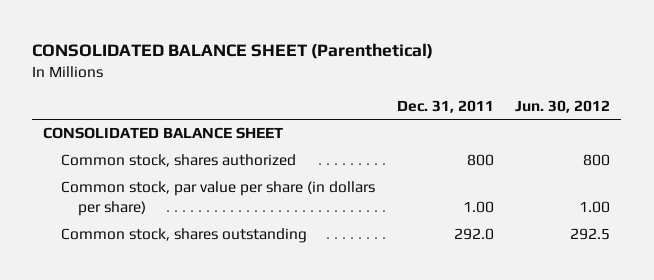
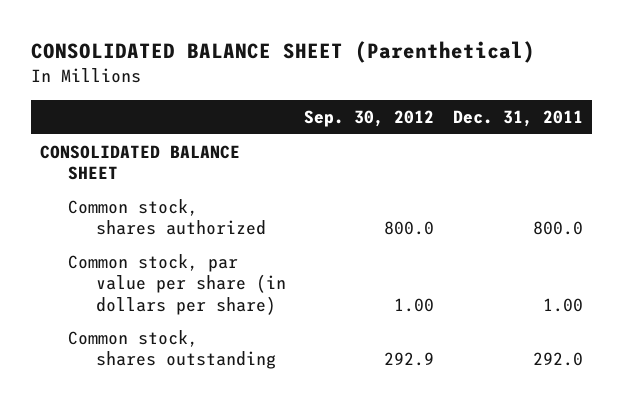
- | Dec. 31, 2011 | Jun. 30, 2012
+ | Sep. 30, 2012 | Dec. 31, 2011
- Common stock, shares authorized | 800 | 800
+ Common stock, shares authorized | 800.0 | 800.0

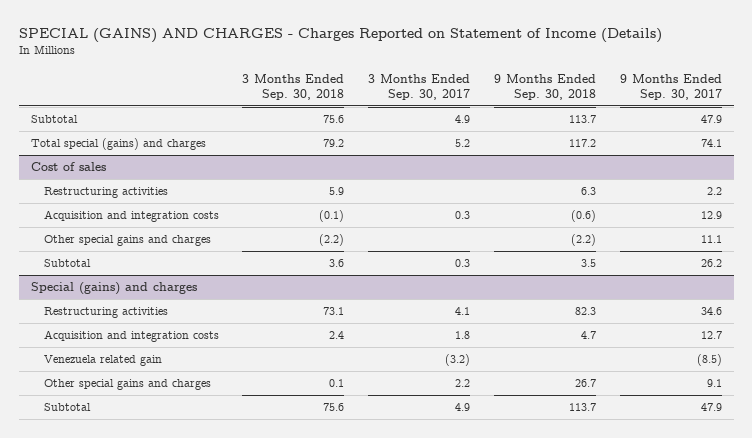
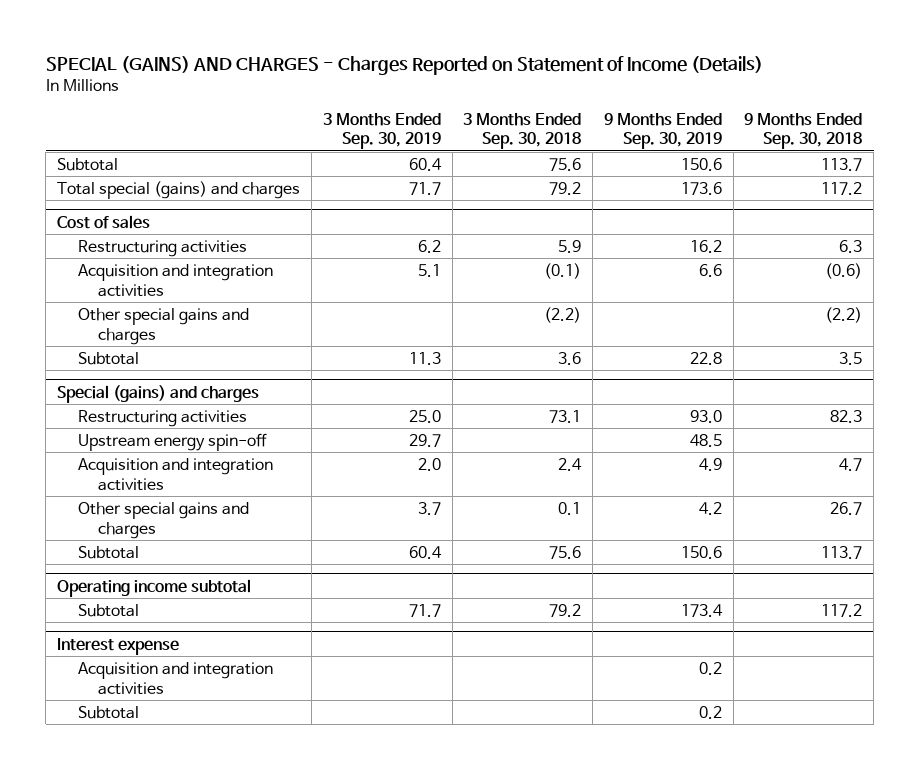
- | 3 Months Ended Sep. 30, 2018 | 3 Months Ended Sep. 30, 2017 | 9 Months Ended Sep. 30, 2018 | 9 Months Ended Sep. 30, 2017
+ | 3 Months Ended Sep. 30, 2019 | 3 Months Ended Sep. 30, 2018 | 9 Months Ended Sep. 30, 2019 | 9 Months Ended Sep. 30, 2018
@ Cost of sales
- Acquisition and integration costs | (0.1) | 0.3 | (0.6) | 12.9
+ Acquisition and integration activities | 5.1 | (0.1) | 6.6 | (0.6)
@ Special (gains) and charges
- Acquisition and integration costs | 2.4 | 1.8 | 4.7 | 12.7
- Venezuela related gain | | (3.2) | | (8.5)
+ Upstream energy spin-off | 29.7 | | 48.5 |
+ Acquisition and integration activities | 2.0 | 2.4 | 4.9 | 4.7
+ Operating income subtotal
+ Subtotal | 71.7 | 79.2 | 173.4 | 117.2
+ Interest expense
+ Acquisition and integration activities | | | 0.2 |
+ Subtotal | | | 0.2 |

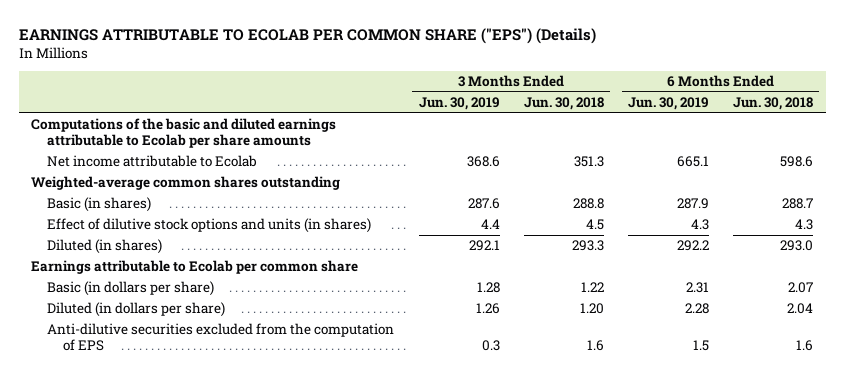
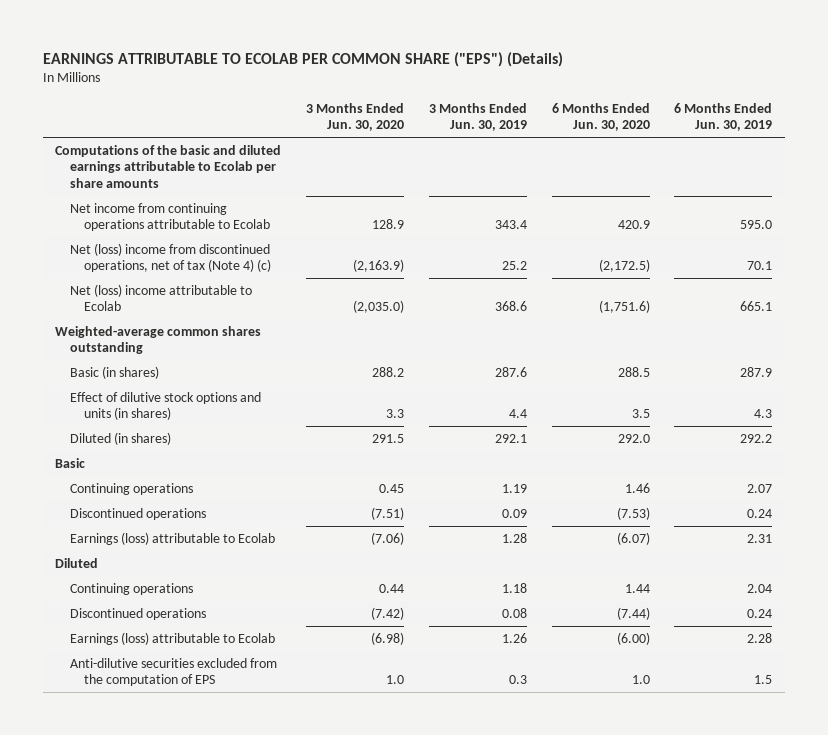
- | 3 Months Ended Jun. 30, 2019 | 3 Months Ended Jun. 30, 2018 | 6 Months Ended Jun. 30, 2019 | 6 Months Ended Jun. 30, 2018
+ | 3 Months Ended Jun. 30, 2020 | 3 Months Ended Jun. 30, 2019 | 6 Months Ended Jun. 30, 2020 | 6 Months Ended Jun. 30, 2019
- Net income attributable to Ecolab | 368.6 | 351.3 | 665.1 | 598.6
+ Net income from continuing operations attributable to Ecolab | 128.9 | 343.4 | 420.9 | 595.0
+ Net (loss) income from discontinued operations, net of tax (Note 4) (c) | (2,163.9) | 25.2 | (2,172.5) | 70.1
+ Net (loss) income attributable to Ecolab | (2,035.0) | 368.6 | (1,751.6) | 665.1
- Earnings attributable to Ecolab per common share
- Basic (in dollars per share) | 1.28 | 1.22 | 2.31 | 2.07
- Diluted (in dollars per share) | 1.26 | 1.20 | 2.28 | 2.04
+ Basic
+ Continuing operations | 0.45 | 1.19 | 1.46 | 2.07
+ Discontinued operations | (7.51) | 0.09 | (7.53) | 0.24
+ Earnings (loss) attributable to Ecolab | (7.06) | 1.28 | (6.07) | 2.31
+ Diluted
+ Continuing operations | 0.44 | 1.18 | 1.44 | 2.04
+ Discontinued operations | (7.42) | 0.08 | (7.44) | 0.24
+ Earnings (loss) attributable to Ecolab | (6.98) | 1.26 | (6.00) | 2.28

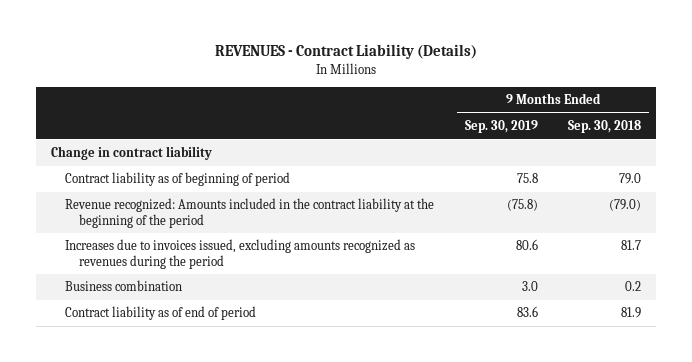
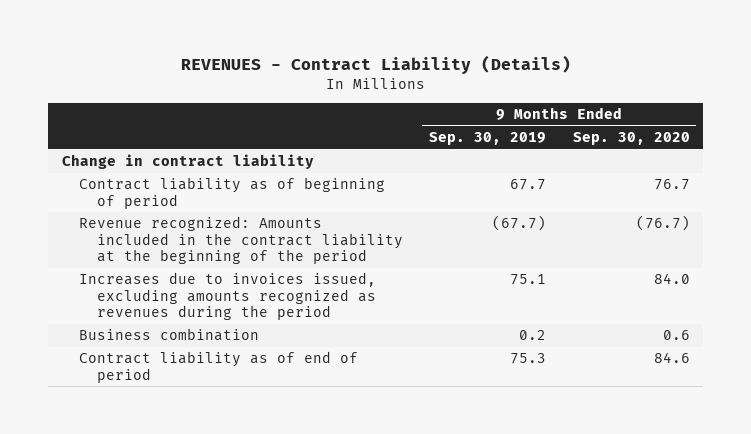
- | 9 Months Ended Sep. 30, 2019 | 9 Months Ended Sep. 30, 2018
+ | 9 Months Ended Sep. 30, 2019 | 9 Months Ended Sep. 30, 2020
- Contract liability as of beginning of period | 75.8 | 79.0
- Revenue recognized: Amounts included in the contract liability at the beginning of the period | (75.8) | (79.0)
- Increases due to invoices issued, excluding amounts recognized as revenues during the period | 80.6 | 81.7
- Business combination | 3.0 | 0.2
- Contract liability as of end of period | 83.6 | 81.9
+ Contract liability as of beginning of period | 67.7 | 76.7
+ Revenue recognized: Amounts included in the contract liability at the beginning of the period | (67.7) | (76.7)
+ Increases due to invoices issued, excluding amounts recognized as revenues during the period | 75.1 | 84.0
+ Business combination | 0.2 | 0.6
+ Contract liability as of end of period | 75.3 | 84.6

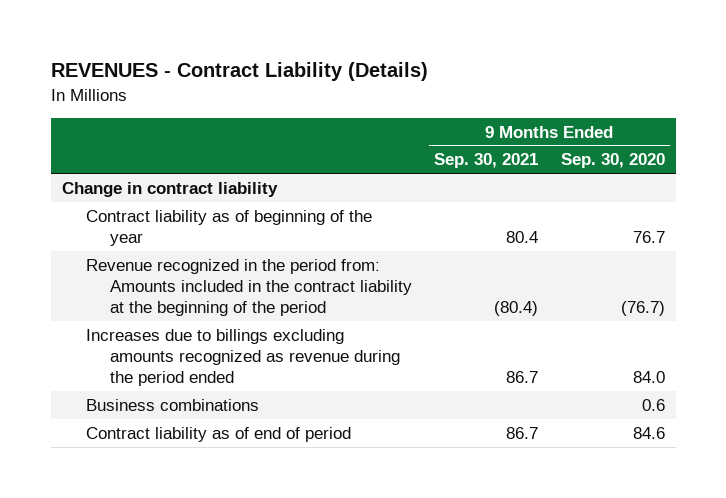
- | 9 Months Ended Sep. 30, 2019 | 9 Months Ended Sep. 30, 2020
+ | 9 Months Ended Sep. 30, 2021 | 9 Months Ended Sep. 30, 2020
- Contract liability as of beginning of period | 67.7 | 76.7
- Revenue recognized: Amounts included in the contract liability at the beginning of the period | (67.7) | (76.7)
- Increases due to invoices issued, excluding amounts recognized as revenues during the period | 75.1 | 84.0
- Business combination | 0.2 | 0.6
+ Contract liability as of beginning of the year | 80.4 | 76.7
+ Revenue recognized in the period from: Amounts included in the contract liability at the beginning of the period | (80.4) | (76.7)
+ Increases due to billings excluding amounts recognized as revenue during the period ended | 86.7 | 84.0
+ Business combinations | | 0.6

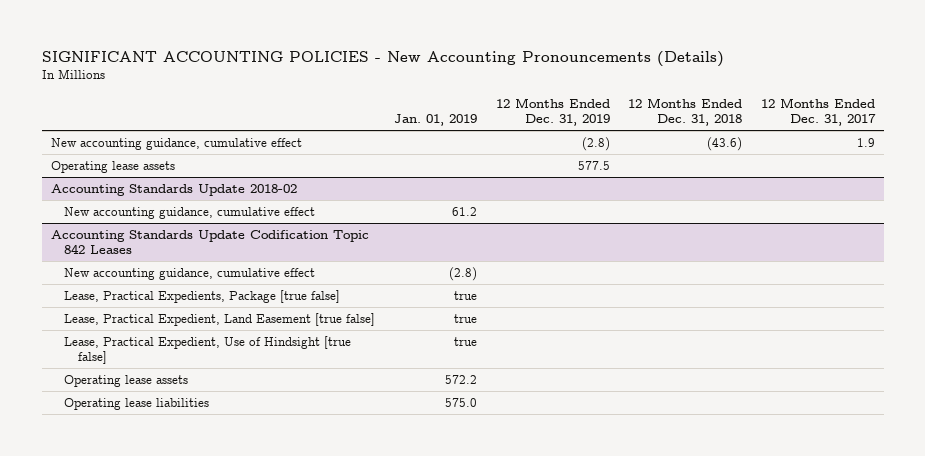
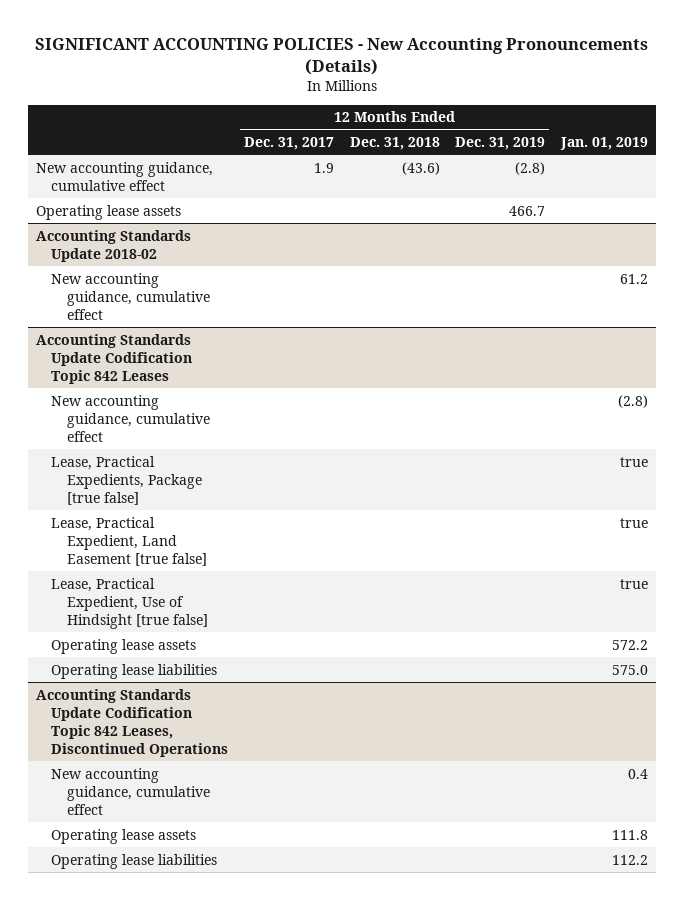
- | Jan. 01, 2019 | 12 Months Ended Dec. 31, 2019 | 12 Months Ended Dec. 31, 2018 | 12 Months Ended Dec. 31, 2017
+ | 12 Months Ended Dec. 31, 2017 | 12 Months Ended Dec. 31, 2018 | 12 Months Ended Dec. 31, 2019 | Jan. 01, 2019
- Operating lease assets | | 577.5 | |
+ Operating lease assets | | | 466.7 |
+ Accounting Standards Update Codification Topic 842 Leases, Discontinued Operations
+ New accounting guidance, cumulative effect | | | | 0.4
+ Operating lease assets | | | | 111.8
+ Operating lease liabilities | | | | 112.2

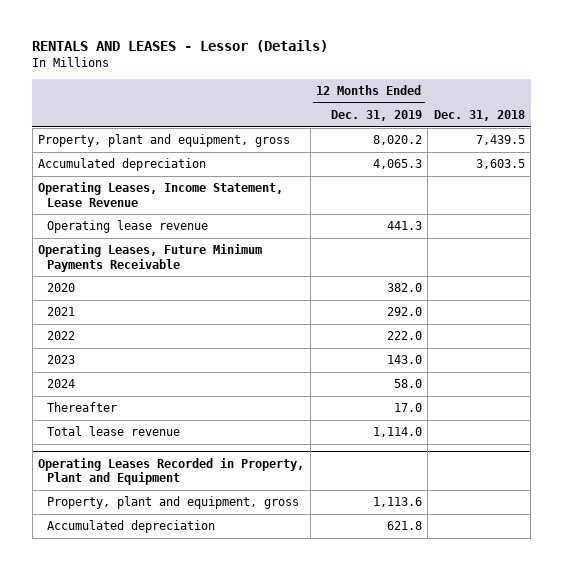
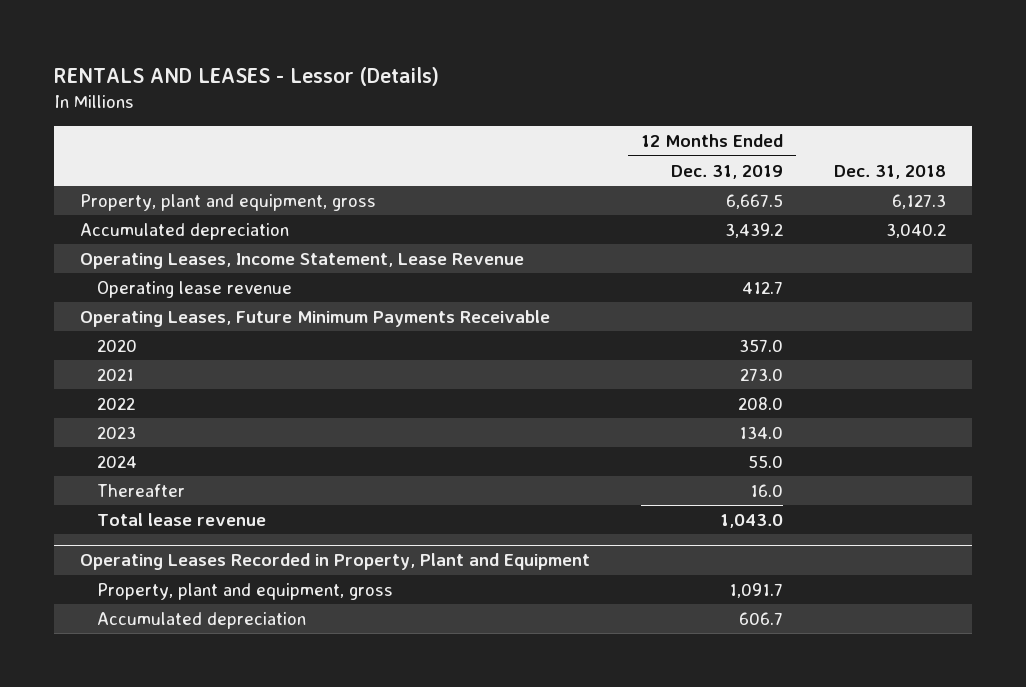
- Property, plant and equipment, gross | 8,020.2 | 7,439.5
- Accumulated depreciation | 4,065.3 | 3,603.5
+ Property, plant and equipment, gross | 6,667.5 | 6,127.3
+ Accumulated depreciation | 3,439.2 | 3,040.2
- Operating lease revenue | 441.3 |
+ Operating lease revenue | 412.7 |
- 2020 | 382.0 |
- 2021 | 292.0 |
- 2022 | 222.0 |
- 2023 | 143.0 |
- 2024 | 58.0 |
- Thereafter | 17.0 |
- Total lease revenue | 1,114.0 |
+ 2020 | 357.0 |
+ 2021 | 273.0 |
+ 2022 | 208.0 |
+ 2023 | 134.0 |
+ 2024 | 55.0 |
+ Thereafter | 16.0 |
+ Total lease revenue | 1,043.0 |
@ Operating Leases Recorded in Property, Plant and Equipment
- Property, plant and equipment, gross | 1,113.6 |
- Accumulated depreciation | 621.8 |
+ Property, plant and equipment, gross | 1,091.7 |
+ Accumulated depreciation | 606.7 |

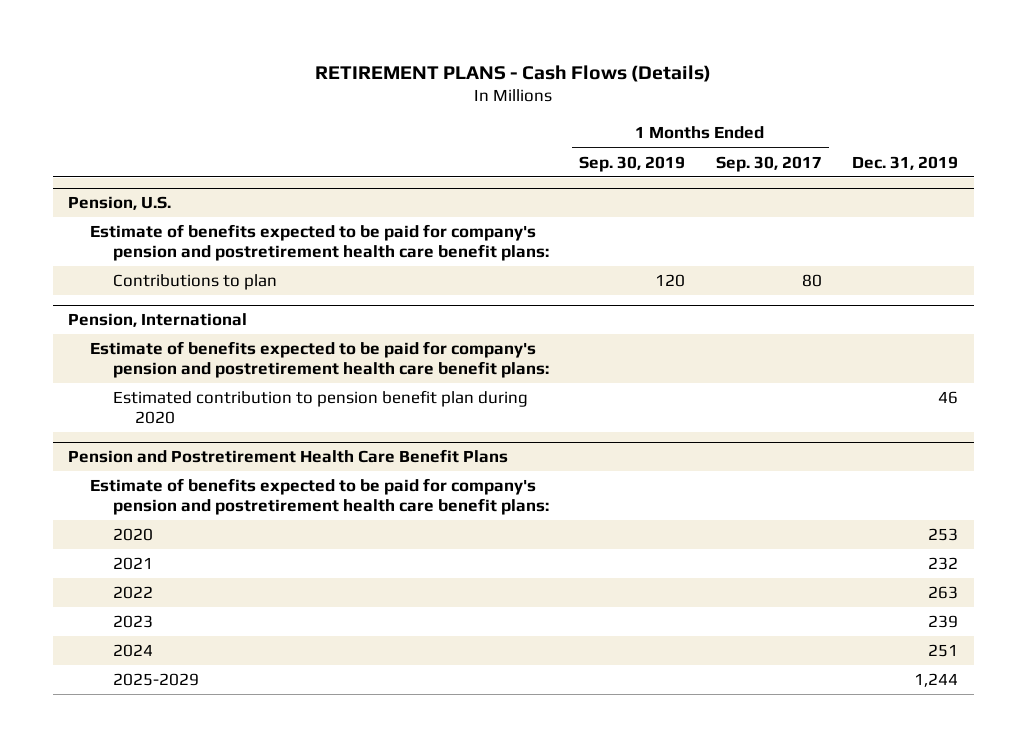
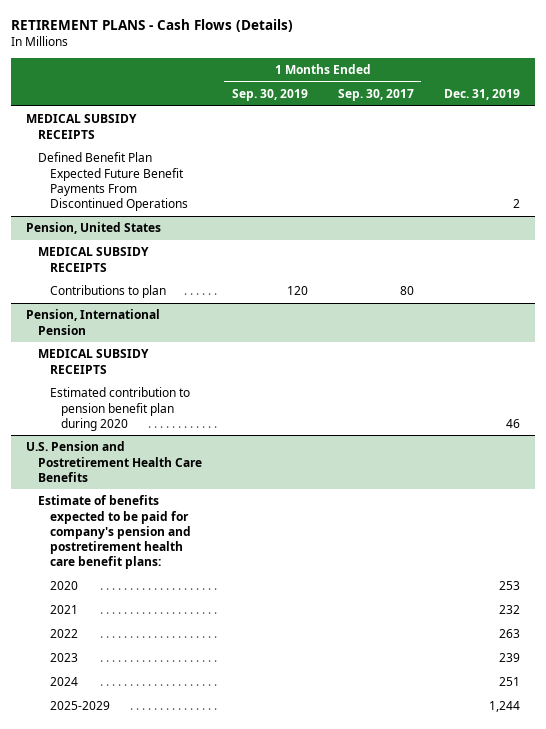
- Pension, U.S.
- Estimate of benefits expected to be paid for company's pension and postretirement health care benefit plans:
+ MEDICAL SUBSIDY RECEIPTS
+ Defined Benefit Plan Expected Future Benefit Payments From Discontinued Operations | | | 2
+ Pension, United States
+ MEDICAL SUBSIDY RECEIPTS
- Pension, International
- Estimate of benefits expected to be paid for company's pension and postretirement health care benefit plans:
+ Pension, International Pension
+ MEDICAL SUBSIDY RECEIPTS
- Pension and Postretirement Health Care Benefit Plans
+ U.S. Pension and Postretirement Health Care Benefits

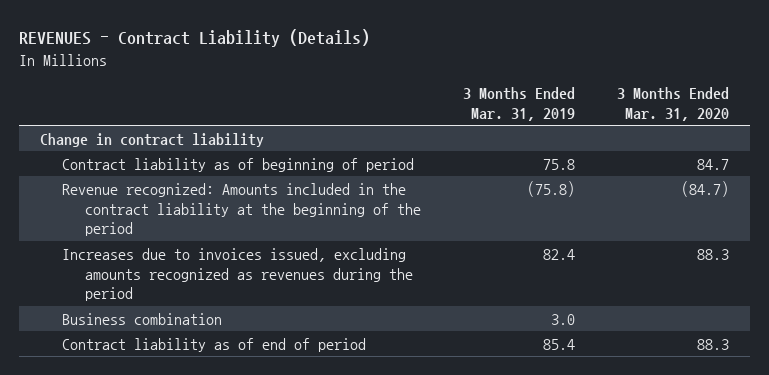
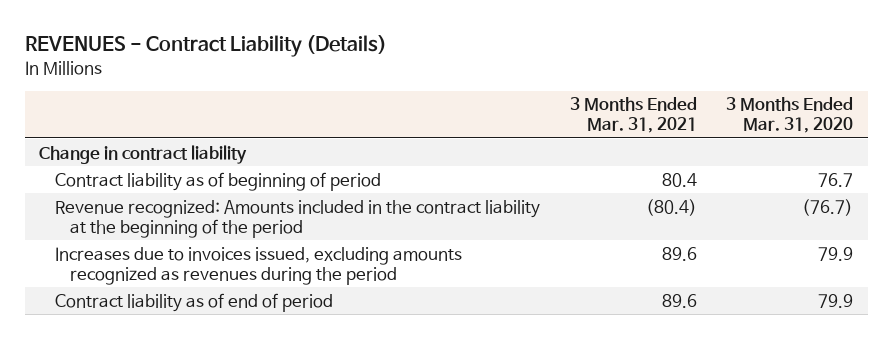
- | 3 Months Ended Mar. 31, 2019 | 3 Months Ended Mar. 31, 2020
+ | 3 Months Ended Mar. 31, 2021 | 3 Months Ended Mar. 31, 2020
- Contract liability as of beginning of period | 75.8 | 84.7
- Revenue recognized: Amounts included in the contract liability at the beginning of the period | (75.8) | (84.7)
- Increases due to invoices issued, excluding amounts recognized as revenues during the period | 82.4 | 88.3
- Business combination | 3.0 |
- Contract liability as of end of period | 85.4 | 88.3
+ Contract liability as of beginning of period | 80.4 | 76.7
+ Revenue recognized: Amounts included in the contract liability at the beginning of the period | (80.4) | (76.7)
+ Increases due to invoices issued, excluding amounts recognized as revenues during the period | 89.6 | 79.9
+ Contract liability as of end of period | 89.6 | 79.9

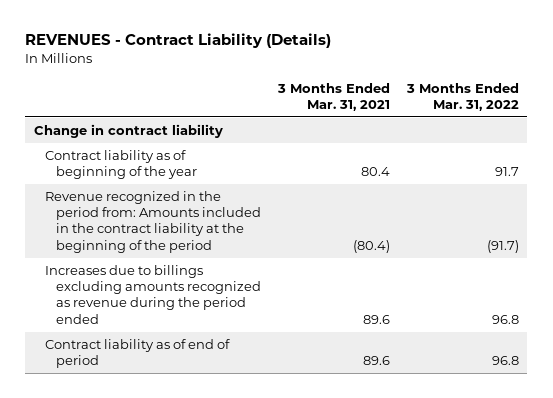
- | 3 Months Ended Mar. 31, 2021 | 3 Months Ended Mar. 31, 2020
+ | 3 Months Ended Mar. 31, 2021 | 3 Months Ended Mar. 31, 2022
- Contract liability as of beginning of period | 80.4 | 76.7
- Revenue recognized: Amounts included in the contract liability at the beginning of the period | (80.4) | (76.7)
- Increases due to invoices issued, excluding amounts recognized as revenues during the period | 89.6 | 79.9
+ Contract liability as of beginning of the year | 80.4 | 91.7
+ Revenue recognized in the period from: Amounts included in the contract liability at the beginning of the period | (80.4) | (91.7)
+ Increases due to billings excluding amounts recognized as revenue during the period ended | 89.6 | 96.8

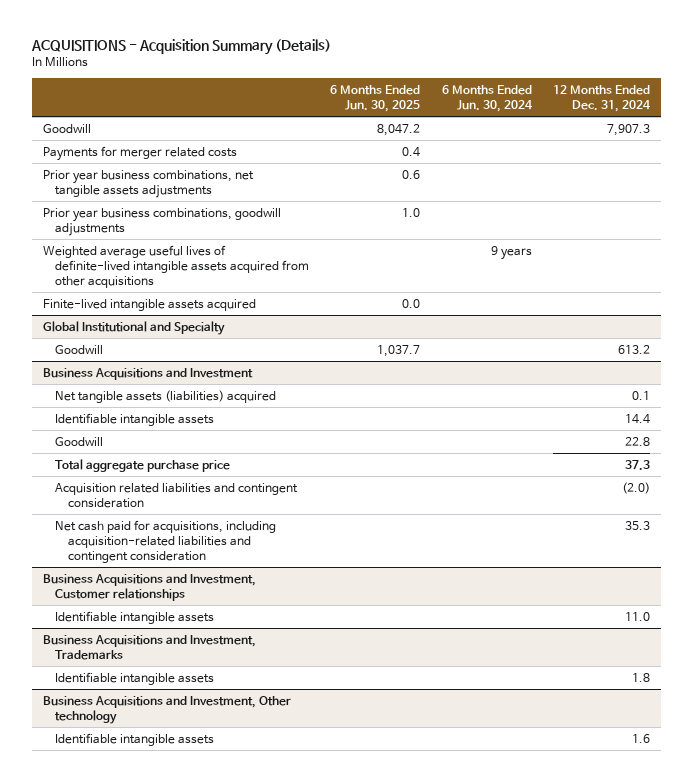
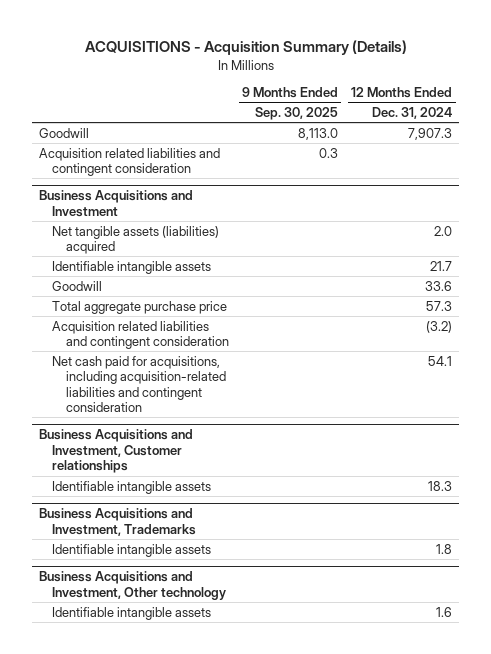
- | 6 Months Ended Jun. 30, 2025 | 6 Months Ended Jun. 30, 2024 | 12 Months Ended Dec. 31, 2024
+ | 9 Months Ended Sep. 30, 2025 | 12 Months Ended Dec. 31, 2024
- Payments for merger related costs | 0.4 | |
- Prior year business combinations, net tangible assets adjustments | 0.6 | |
- Prior year business combinations, goodwill adjustments | 1.0 | |
- Weighted average useful lives of definite-lived intangible assets acquired from other acquisitions | | 9 years |
- Finite-lived intangible assets acquired | 0.0 | |
- Global Institutional and Specialty
- Goodwill | 1,037.7 | | 613.2
+ Acquisition related liabilities and contingent consideration | 0.3 |
@ Business Acquisitions and Investment
- Net tangible assets (liabilities) acquired | | | 0.1
- Identifiable intangible assets | | | 14.4
- Goodwill | | | 22.8
- Total aggregate purchase price | | | 37.3
- Acquisition related liabilities and contingent consideration | | | (2.0)
- Net cash paid for acquisitions, including acquisition-related liabilities and contingent consideration | | | 35.3
+ Net tangible assets (liabilities) acquired | | 2.0
+ Identifiable intangible assets | | 21.7
+ Goodwill | | 33.6
+ Total aggregate purchase price | | 57.3
+ Acquisition related liabilities and contingent consideration | | (3.2)
+ Net cash paid for acquisitions, including acquisition-related liabilities and contingent consideration | | 54.1
@ Business Acquisitions and Investment, Customer relationships
- Identifiable intangible assets | | | 11.0
+ Identifiable intangible assets | | 18.3

